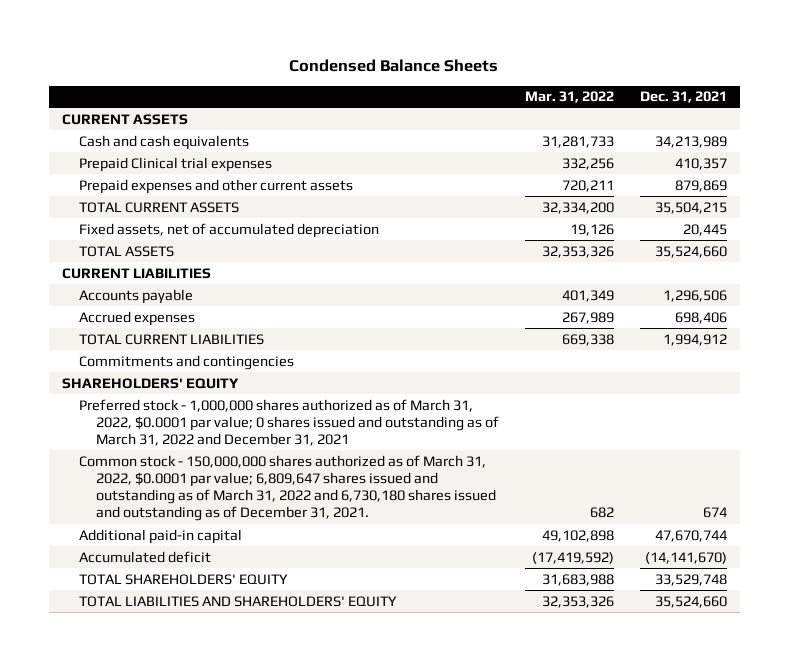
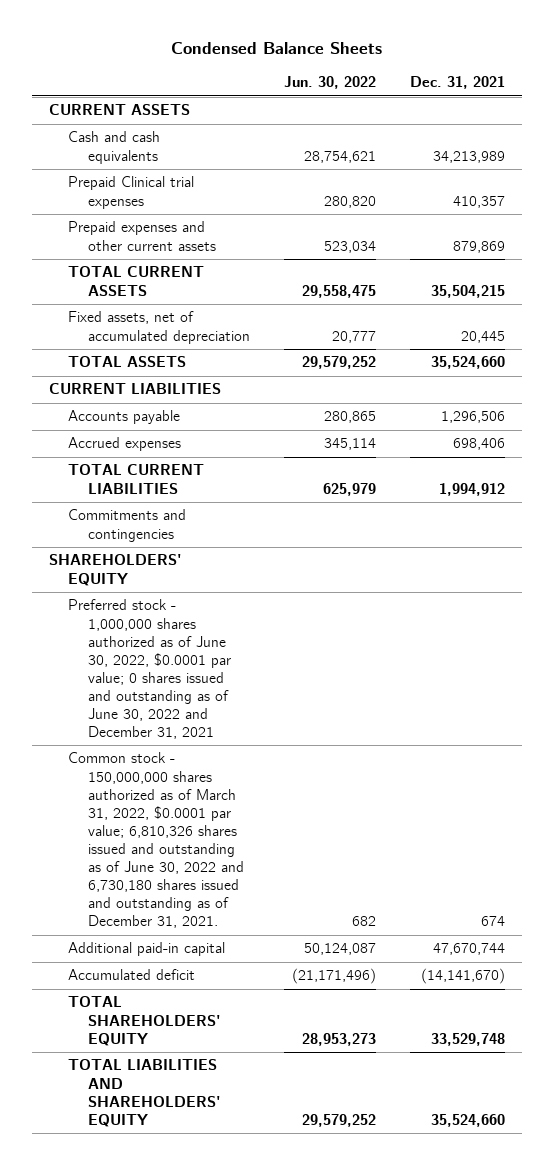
- | Mar. 31, 2022 | Dec. 31, 2021
+ | Jun. 30, 2022 | Dec. 31, 2021
- Preferred stock - 1,000,000 shares authorized as of March 31, 2022, $0.0001 par value; 0 shares issued and outstanding as of March 31, 2022 and December 31, 2021
- Common stock - 150,000,000 shares authorized as of March 31, 2022, $0.0001 par value; 6,809,647 shares issued and outstanding as of March 31, 2022 and 6,730,180 shares issued and outstanding as of December 31, 2021. | 682 | 674
+ Preferred stock - 1,000,000 shares authorized as of June 30, 2022, $0.0001 par value; 0 shares issued and outstanding as of June 30, 2022 and December 31, 2021
+ Common stock - 150,000,000 shares authorized as of March 31, 2022, $0.0001 par value; 6,810,326 shares issued and outstanding as of June 30, 2022 and 6,730,180 shares issued and outstanding as of December 31, 2021. | 682 | 674

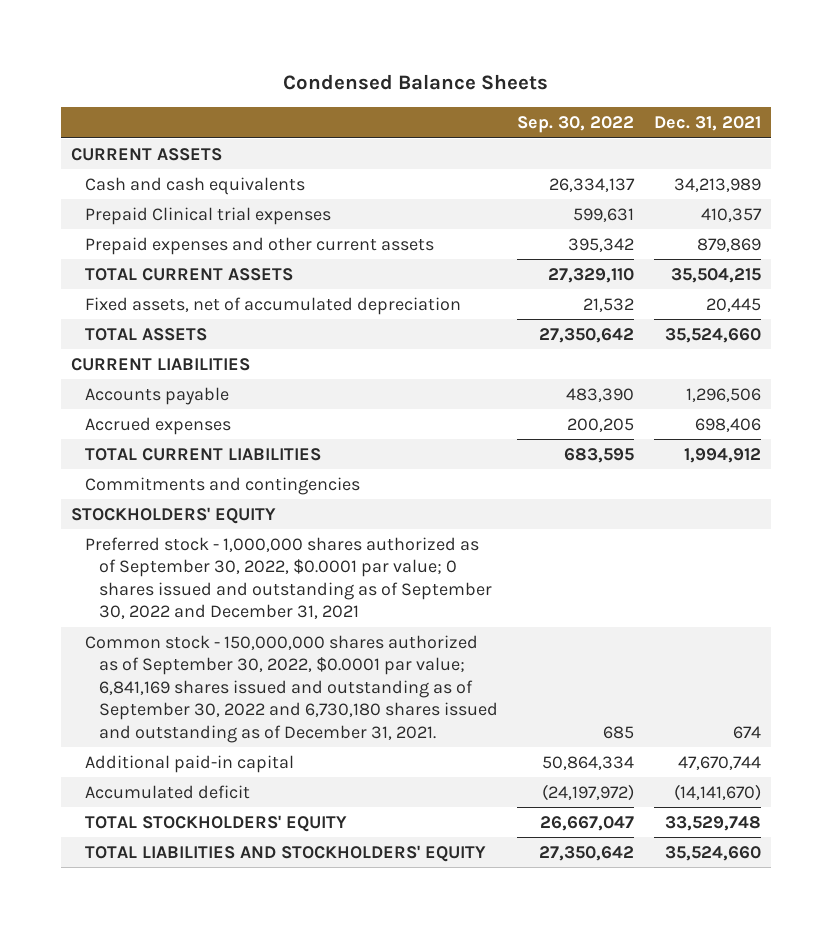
- | Jun. 30, 2022 | Dec. 31, 2021
+ | Sep. 30, 2022 | Dec. 31, 2021
- SHAREHOLDERS' EQUITY
- Preferred stock - 1,000,000 shares authorized as of June 30, 2022, $0.0001 par value; 0 shares issued and outstanding as of June 30, 2022 and December 31, 2021
- Common stock - 150,000,000 shares authorized as of March 31, 2022, $0.0001 par value; 6,810,326 shares issued and outstanding as of June 30, 2022 and 6,730,180 shares issued and outstanding as of December 31, 2021. | 682 | 674
+ STOCKHOLDERS' EQUITY
+ Preferred stock - 1,000,000 shares authorized as of September 30, 2022, $0.0001 par value; 0 shares issued and outstanding as of September 30, 2022 and December 31, 2021
+ Common stock - 150,000,000 shares authorized as of September 30, 2022, $0.0001 par value; 6,841,169 shares issued and outstanding as of September 30, 2022 and 6,730,180 shares issued and outstanding as of December 31, 2021. | 685 | 674
- TOTAL SHAREHOLDERS' EQUITY | 28,953,273 | 33,529,748
- TOTAL LIABILITIES AND SHAREHOLDERS' EQUITY | 29,579,252 | 35,524,660
+ TOTAL STOCKHOLDERS' EQUITY | 26,667,047 | 33,529,748
+ TOTAL LIABILITIES AND STOCKHOLDERS' EQUITY | 27,350,642 | 35,524,660

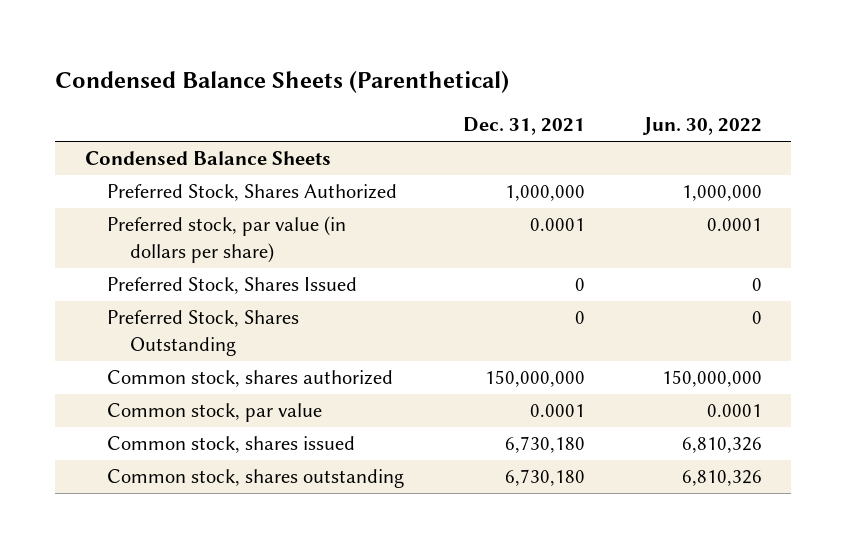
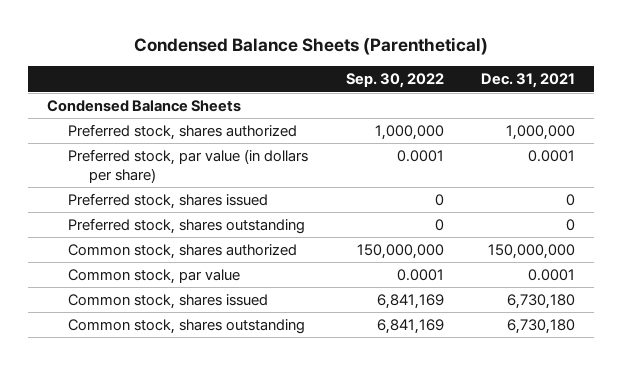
- | Dec. 31, 2021 | Jun. 30, 2022
+ | Sep. 30, 2022 | Dec. 31, 2021
- Preferred Stock, Shares Authorized | 1,000,000 | 1,000,000
+ Preferred stock, shares authorized | 1,000,000 | 1,000,000
- Preferred Stock, Shares Issued | 0 | 0
- Preferred Stock, Shares Outstanding | 0 | 0
+ Preferred stock, shares issued | 0 | 0
+ Preferred stock, shares outstanding | 0 | 0

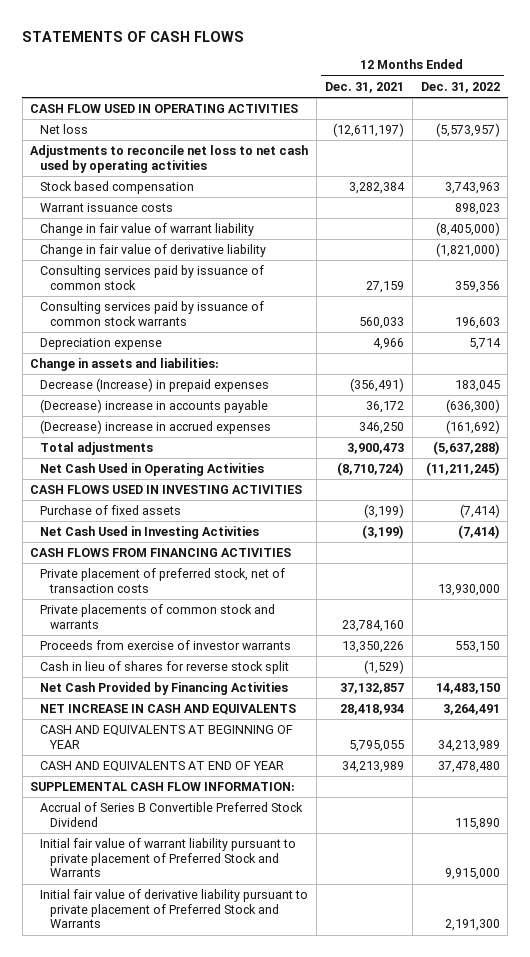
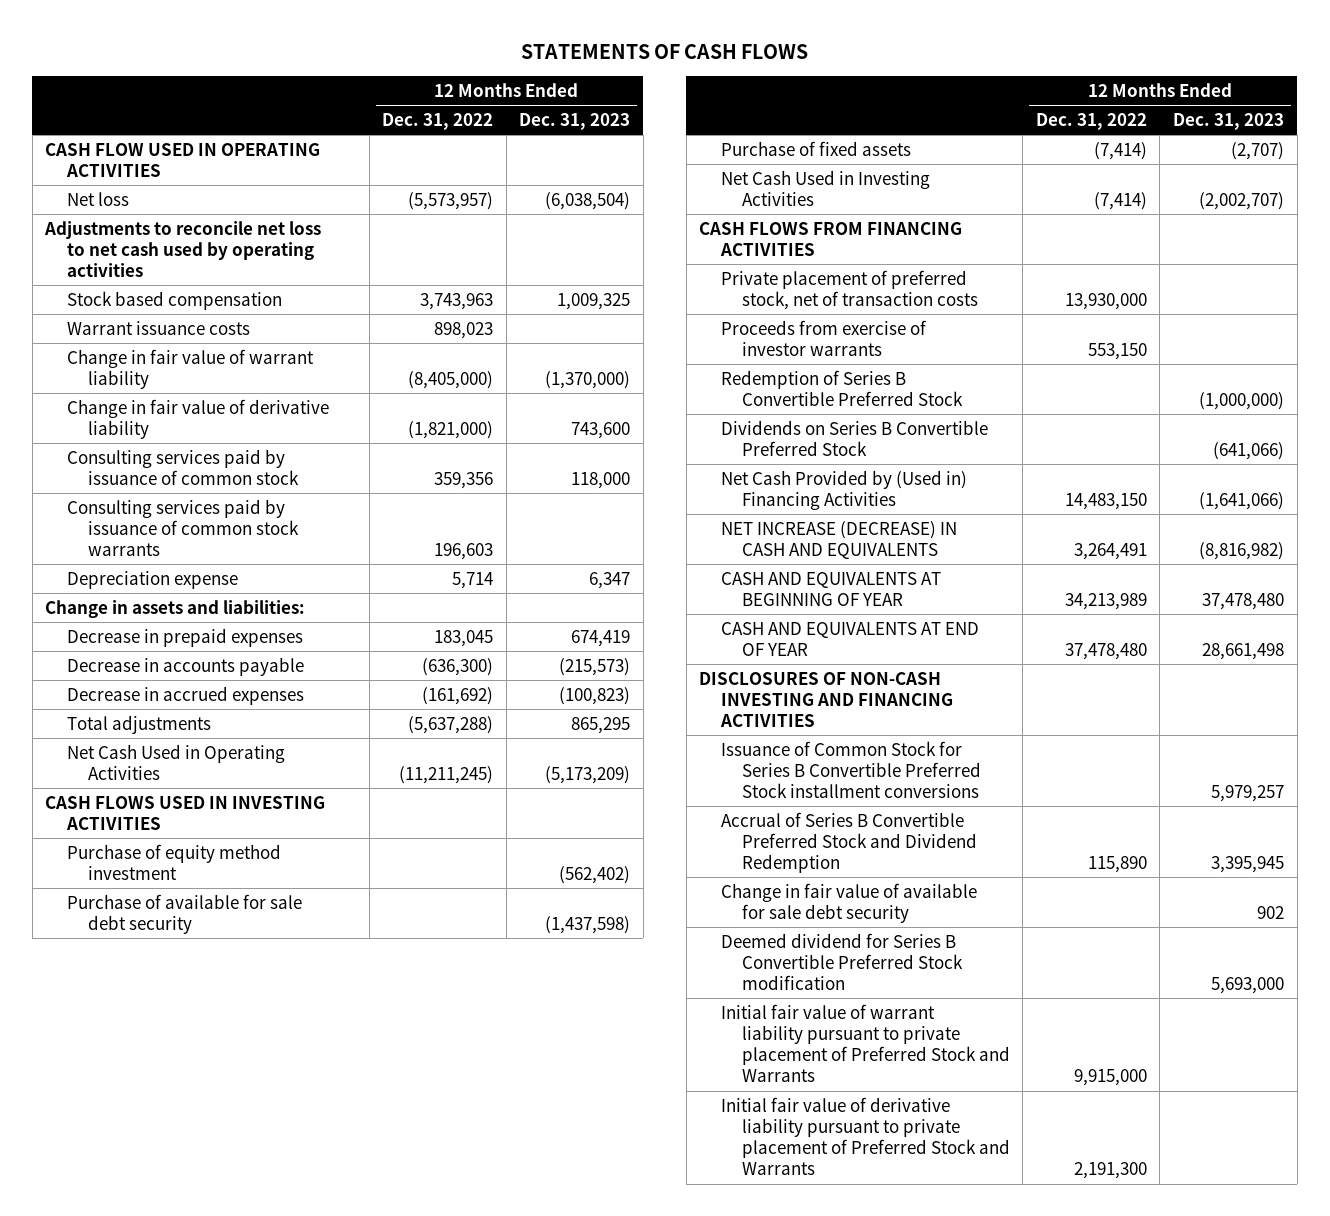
- | 12 Months Ended Dec. 31, 2021 | 12 Months Ended Dec. 31, 2022
+ | 12 Months Ended Dec. 31, 2022 | 12 Months Ended Dec. 31, 2023
- Decrease (Increase) in prepaid expenses | (356,491) | 183,045
- (Decrease) increase in accounts payable | 36,172 | (636,300)
- (Decrease) increase in accrued expenses | 346,250 | (161,692)
+ Decrease in prepaid expenses | 183,045 | 674,419
+ Decrease in accounts payable | (636,300) | (215,573)
+ Decrease in accrued expenses | (161,692) | (100,823)
+ Purchase of equity method investment | | (562,402)
+ Purchase of available for sale debt security | | (1,437,598)
- Private placements of common stock and warrants | 23,784,160 |
- Cash in lieu of shares for reverse stock split | (1,529) |
- Net Cash Provided by Financing Activities | 37,132,857 | 14,483,150
- NET INCREASE IN CASH AND EQUIVALENTS | 28,418,934 | 3,264,491
+ Redemption of Series B Convertible Preferred Stock | | (1,000,000)
+ Dividends on Series B Convertible Preferred Stock | | (641,066)
+ Net Cash Provided by (Used in) Financing Activities | 14,483,150 | (1,641,066)
+ NET INCREASE (DECREASE) IN CASH AND EQUIVALENTS | 3,264,491 | (8,816,982)
- SUPPLEMENTAL CASH FLOW INFORMATION:
- Accrual of Series B Convertible Preferred Stock Dividend | | 115,890
+ DISCLOSURES OF NON-CASH INVESTING AND FINANCING ACTIVITIES
+ Issuance of Common Stock for Series B Convertible Preferred Stock installment conversions | | 5,979,257
+ Accrual of Series B Convertible Preferred Stock and Dividend Redemption | 115,890 | 3,395,945
+ Change in fair value of available for sale debt security | | 902
+ Deemed dividend for Series B Convertible Preferred Stock modification | | 5,693,000

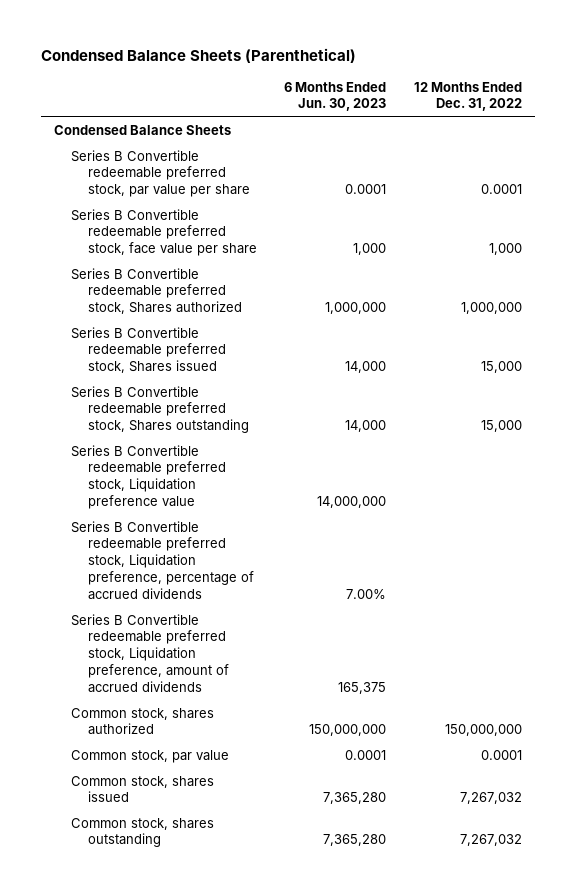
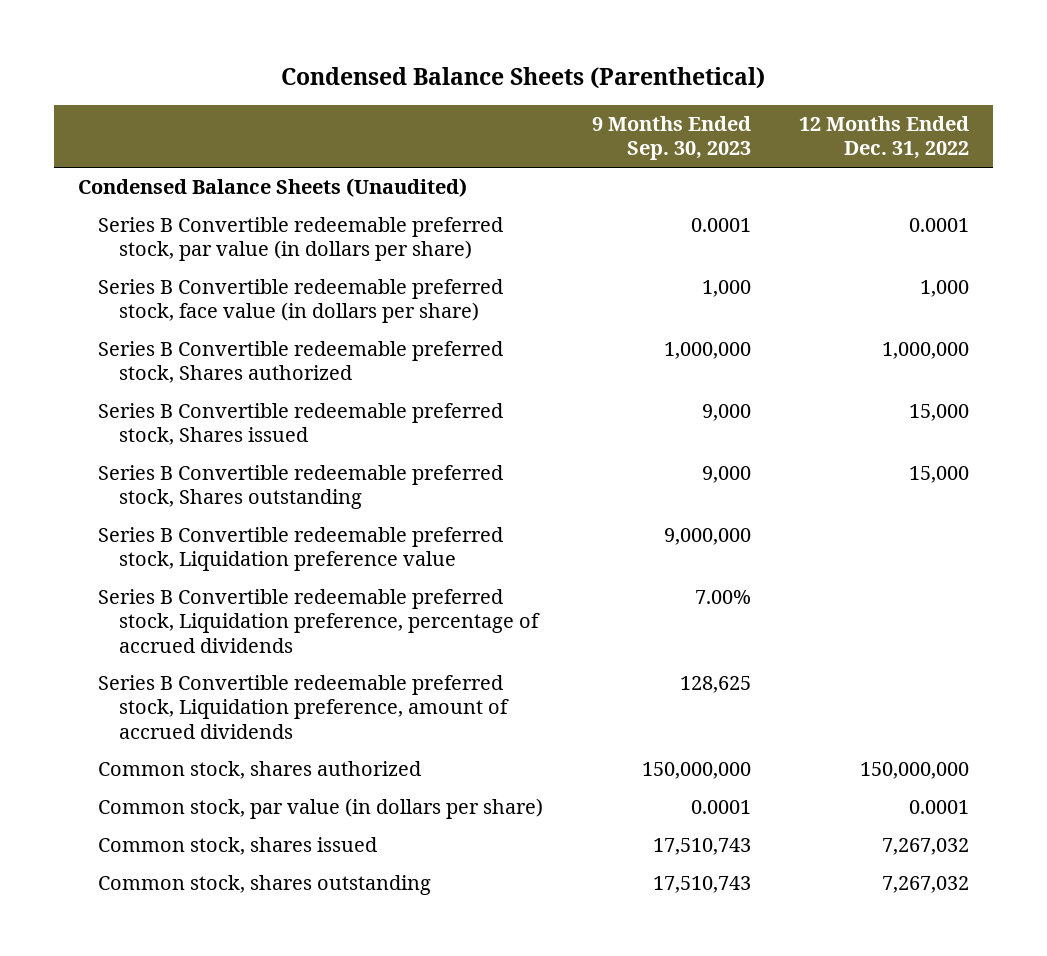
- | 6 Months Ended Jun. 30, 2023 | 12 Months Ended Dec. 31, 2022
+ | 9 Months Ended Sep. 30, 2023 | 12 Months Ended Dec. 31, 2022
- Condensed Balance Sheets
- Series B Convertible redeemable preferred stock, par value per share | 0.0001 | 0.0001
- Series B Convertible redeemable preferred stock, face value per share | 1,000 | 1,000
+ Condensed Balance Sheets (Unaudited)
+ Series B Convertible redeemable preferred stock, par value (in dollars per share) | 0.0001 | 0.0001
+ Series B Convertible redeemable preferred stock, face value (in dollars per share) | 1,000 | 1,000
- Common stock, par value | 0.0001 | 0.0001
+ Common stock, par value (in dollars per share) | 0.0001 | 0.0001

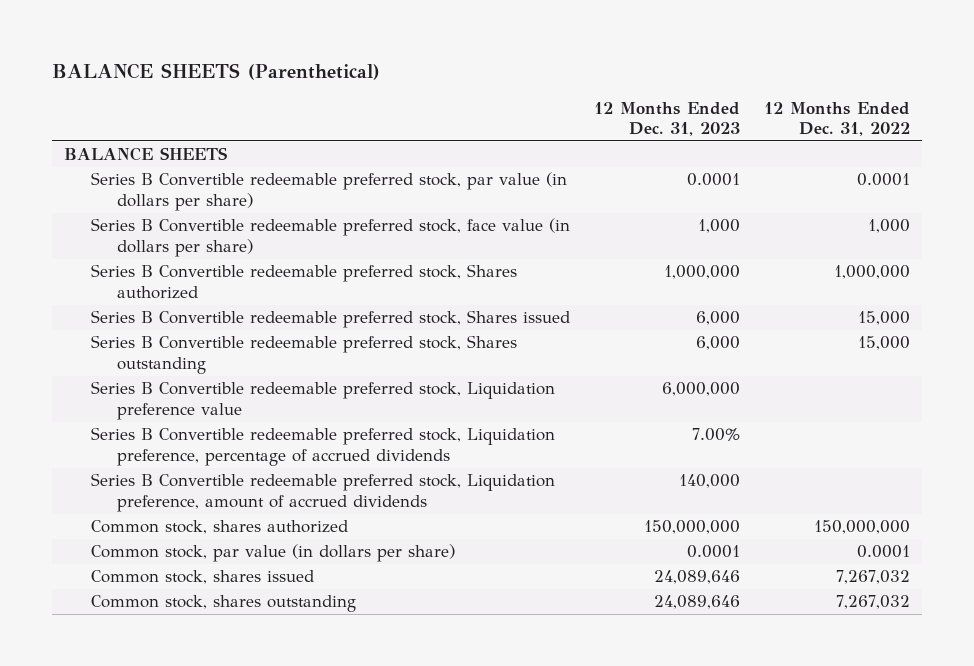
- Condensed Balance Sheets (Parenthetical)
+ BALANCE SHEETS (Parenthetical)
- | 9 Months Ended Sep. 30, 2023 | 12 Months Ended Dec. 31, 2022
+ | 12 Months Ended Dec. 31, 2023 | 12 Months Ended Dec. 31, 2022
- Condensed Balance Sheets (Unaudited)
+ BALANCE SHEETS

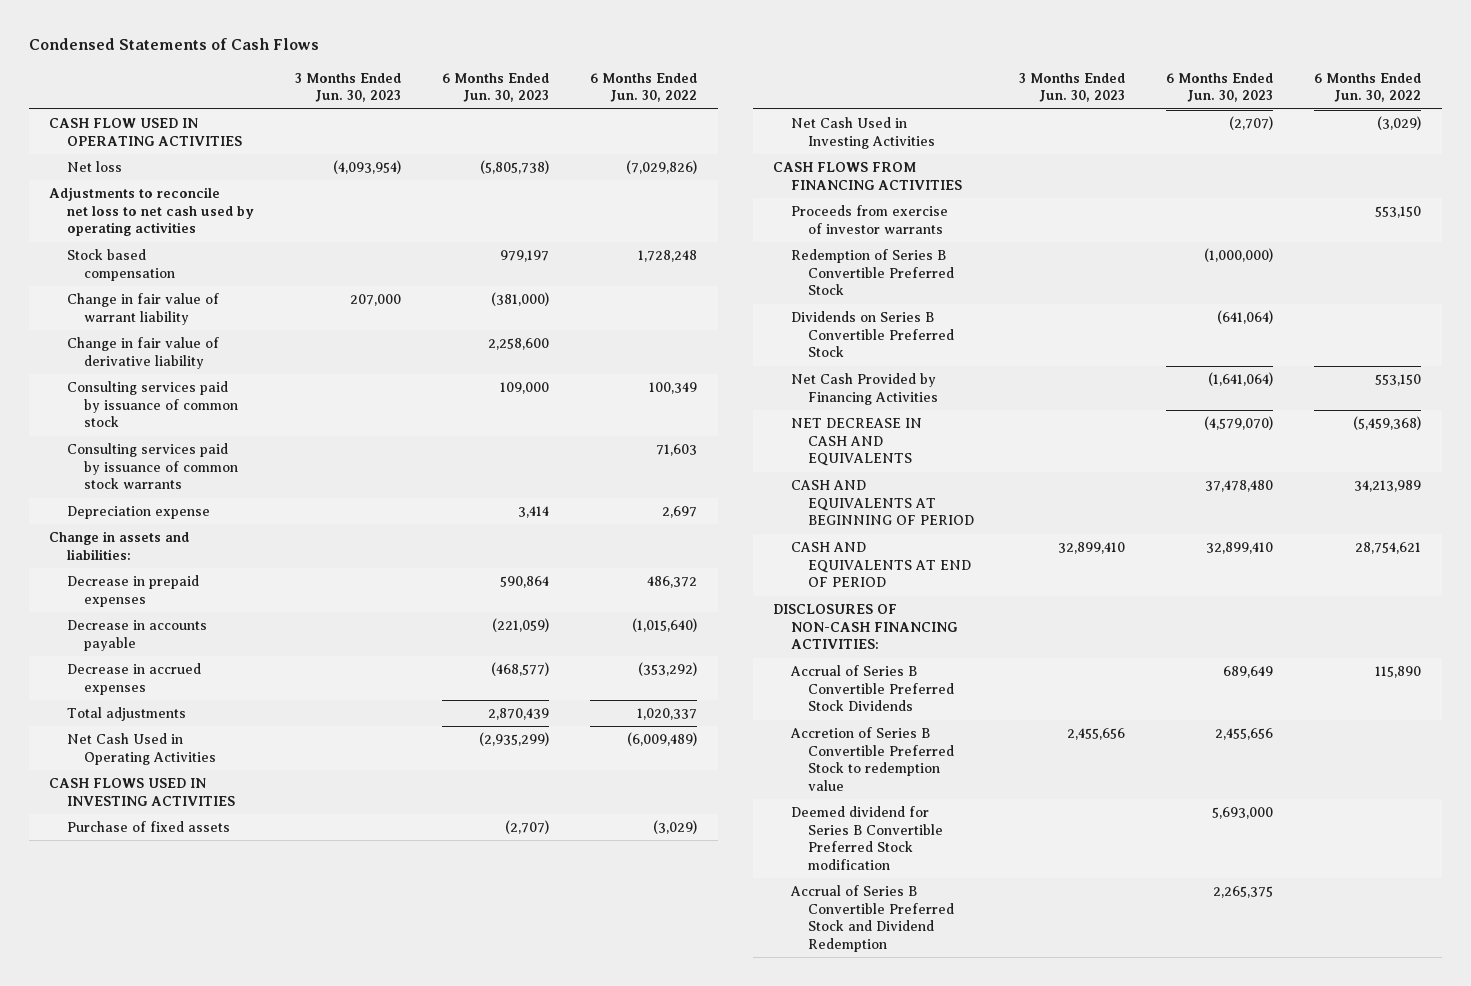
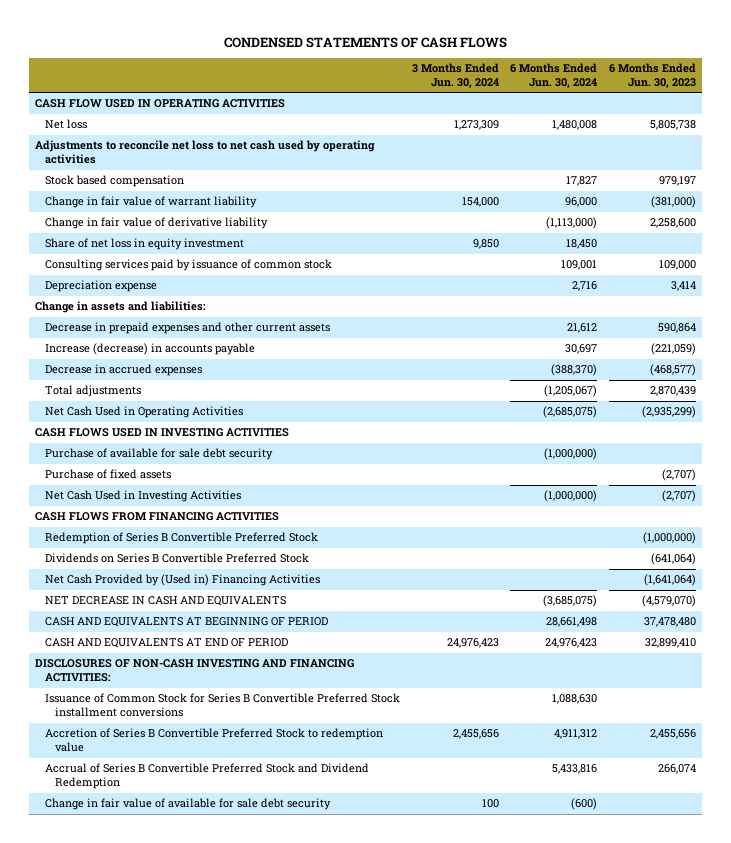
- Condensed Statements of Cash Flows
+ CONDENSED STATEMENTS OF CASH FLOWS
- | 3 Months Ended Jun. 30, 2023 | 6 Months Ended Jun. 30, 2023 | 6 Months Ended Jun. 30, 2022
+ | 3 Months Ended Jun. 30, 2024 | 6 Months Ended Jun. 30, 2024 | 6 Months Ended Jun. 30, 2023
- Net loss | (4,093,954) | (5,805,738) | (7,029,826)
+ Net loss | 1,273,309 | 1,480,008 | 5,805,738
+ Share of net loss in equity investment | 9,850 | 18,450 |
- Consulting services paid by issuance of common stock warrants | | | 71,603
- Decrease in prepaid expenses | | 590,864 | 486,372
- Decrease in accounts payable | | (221,059) | (1,015,640)
+ Decrease in prepaid expenses and other current assets | | 21,612 | 590,864
+ Increase (decrease) in accounts payable | | 30,697 | (221,059)
+ Purchase of available for sale debt security | | (1,000,000) |
- Proceeds from exercise of investor warrants | | | 553,150
- Net Cash Provided by Financing Activities | | (1,641,064) | 553,150
+ Net Cash Provided by (Used in) Financing Activities | | | (1,641,064)
- DISCLOSURES OF NON-CASH FINANCING ACTIVITIES:
- Accrual of Series B Convertible Preferred Stock Dividends | | 689,649 | 115,890
+ DISCLOSURES OF NON-CASH INVESTING AND FINANCING ACTIVITIES:
+ Issuance of Common Stock for Series B Convertible Preferred Stock installment conversions | | 1,088,630 |
- Deemed dividend for Series B Convertible Preferred Stock modification | | 5,693,000 |
- Accrual of Series B Convertible Preferred Stock and Dividend Redemption | | 2,265,375 |
+ Accrual of Series B Convertible Preferred Stock and Dividend Redemption | | 5,433,816 | 266,074
+ Change in fair value of available for sale debt security | 100 | (600) |

